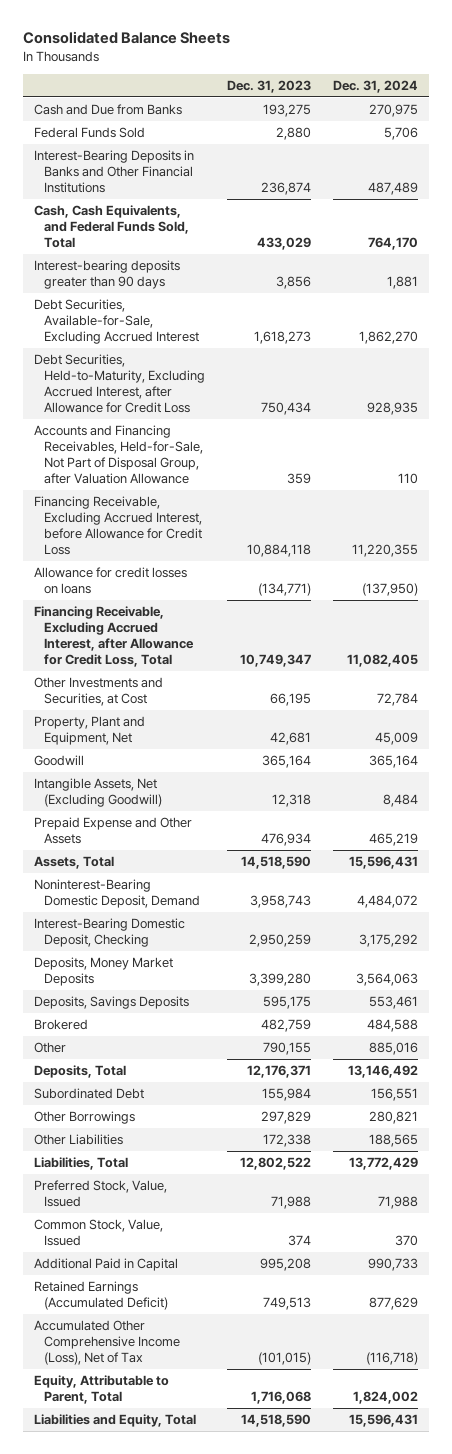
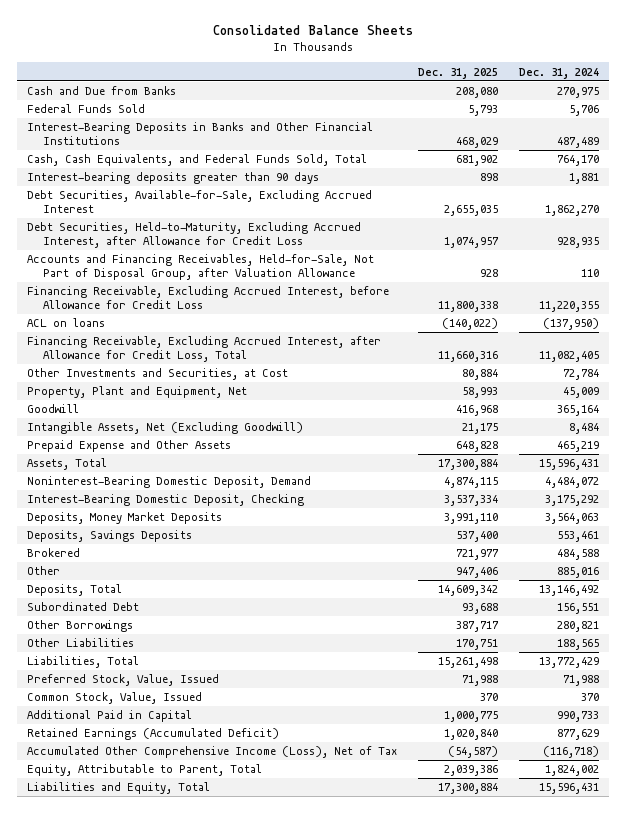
- | Dec. 31, 2023 | Dec. 31, 2024
+ | Dec. 31, 2025 | Dec. 31, 2024
- Allowance for credit losses on loans | (134,771) | (137,950)
+ ACL on loans | (140,022) | (137,950)

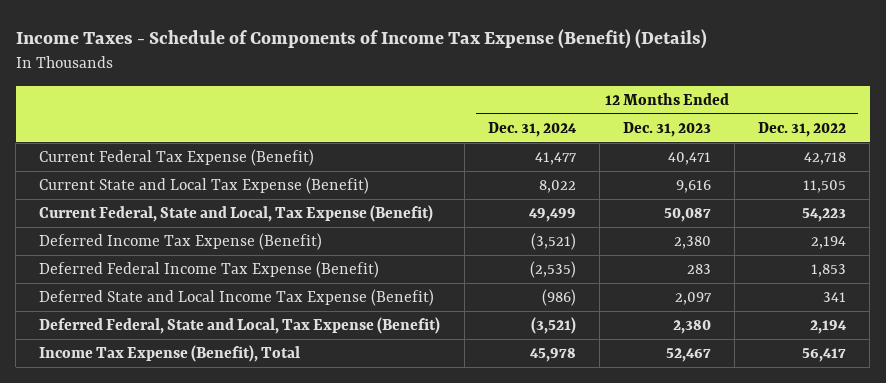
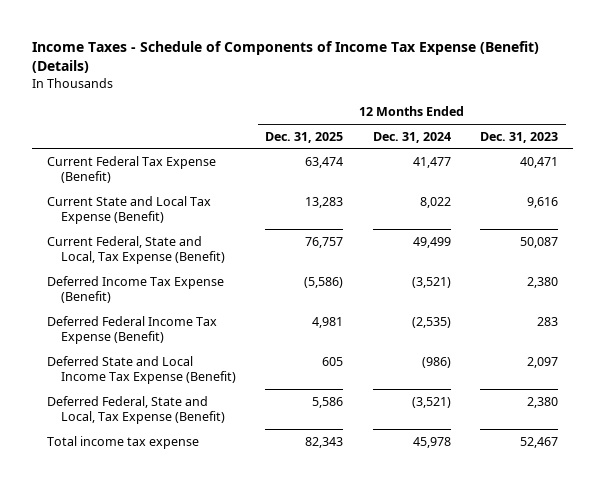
- | 12 Months Ended Dec. 31, 2024 | 12 Months Ended Dec. 31, 2023 | 12 Months Ended Dec. 31, 2022
+ | 12 Months Ended Dec. 31, 2025 | 12 Months Ended Dec. 31, 2024 | 12 Months Ended Dec. 31, 2023
- Income Tax Expense (Benefit), Total | 45,978 | 52,467 | 56,417
+ Total income tax expense | 82,343 | 45,978 | 52,467

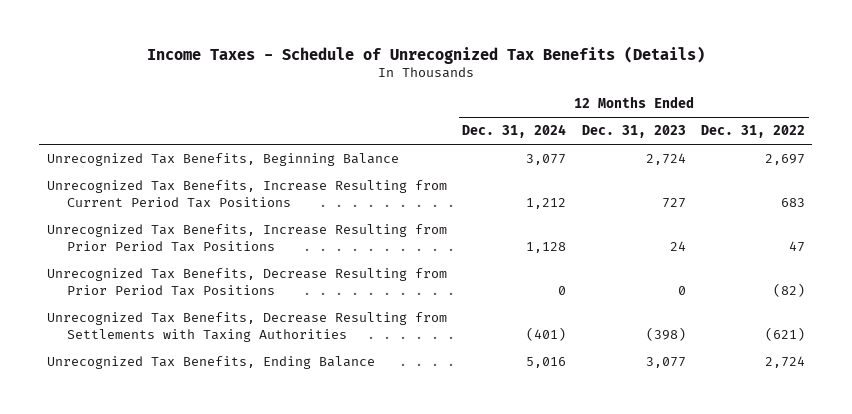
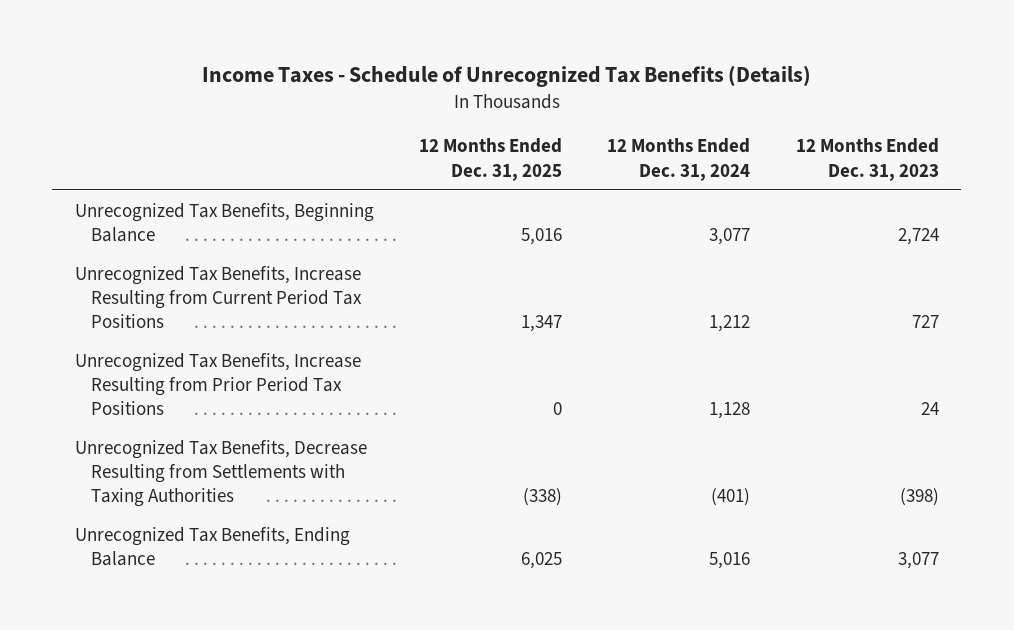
- | 12 Months Ended Dec. 31, 2024 | 12 Months Ended Dec. 31, 2023 | 12 Months Ended Dec. 31, 2022
+ | 12 Months Ended Dec. 31, 2025 | 12 Months Ended Dec. 31, 2024 | 12 Months Ended Dec. 31, 2023
- Unrecognized Tax Benefits, Decrease Resulting from Prior Period Tax Positions | 0 | 0 | (82)

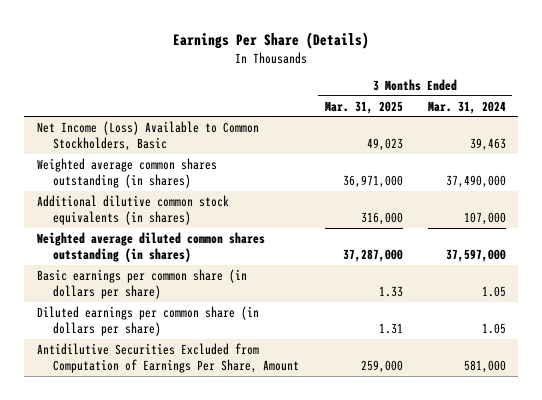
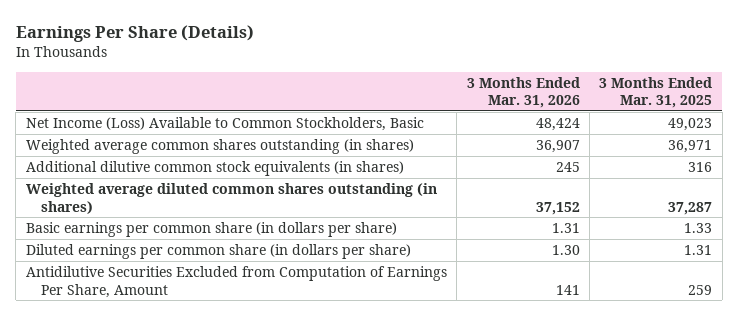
- | 3 Months Ended Mar. 31, 2025 | 3 Months Ended Mar. 31, 2024
+ | 3 Months Ended Mar. 31, 2026 | 3 Months Ended Mar. 31, 2025
- Weighted average common shares outstanding (in shares) | 36,971,000 | 37,490,000
- Additional dilutive common stock equivalents (in shares) | 316,000 | 107,000
- Weighted average diluted common shares outstanding (in shares) | 37,287,000 | 37,597,000
+ Weighted average common shares outstanding (in shares) | 36,907 | 36,971
+ Additional dilutive common stock equivalents (in shares) | 245 | 316
+ Weighted average diluted common shares outstanding (in shares) | 37,152 | 37,287
- Antidilutive Securities Excluded from Computation of Earnings Per Share, Amount | 259,000 | 581,000
+ Antidilutive Securities Excluded from Computation of Earnings Per Share, Amount | 141 | 259

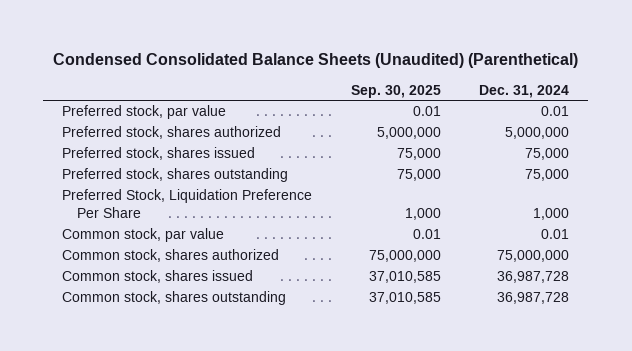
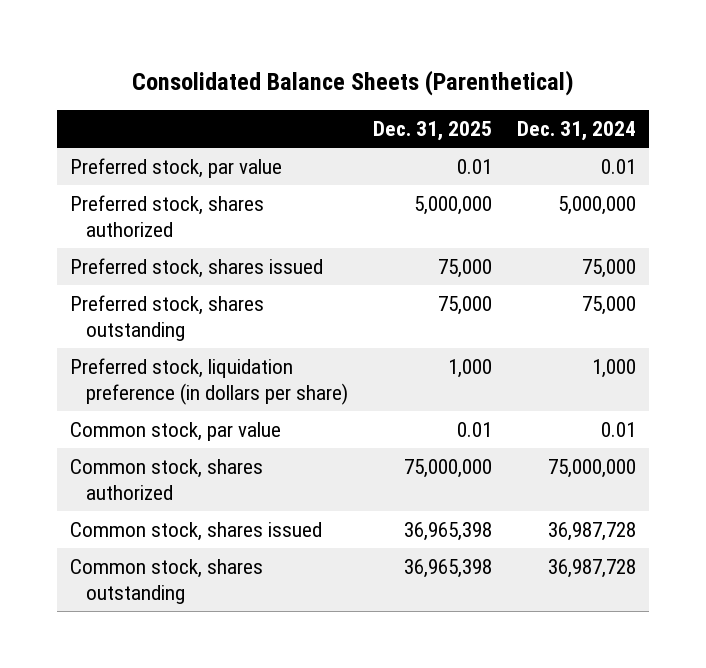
- Condensed Consolidated Balance Sheets (Unaudited) (Parenthetical)
+ Consolidated Balance Sheets (Parenthetical)
- | Sep. 30, 2025 | Dec. 31, 2024
+ | Dec. 31, 2025 | Dec. 31, 2024
- Preferred Stock, Liquidation Preference Per Share | 1,000 | 1,000
+ Preferred stock, liquidation preference (in dollars per share) | 1,000 | 1,000

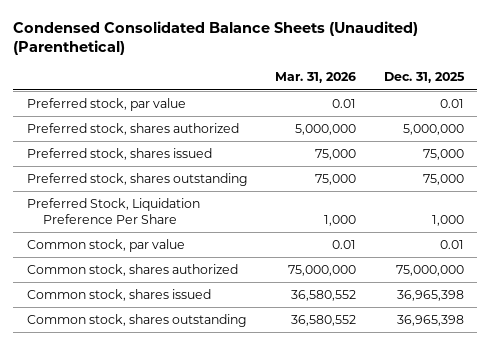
- Consolidated Balance Sheets (Parenthetical)
+ Condensed Consolidated Balance Sheets (Unaudited) (Parenthetical)
- | Dec. 31, 2025 | Dec. 31, 2024
+ | Mar. 31, 2026 | Dec. 31, 2025
- Preferred stock, liquidation preference (in dollars per share) | 1,000 | 1,000
+ Preferred Stock, Liquidation Preference Per Share | 1,000 | 1,000

